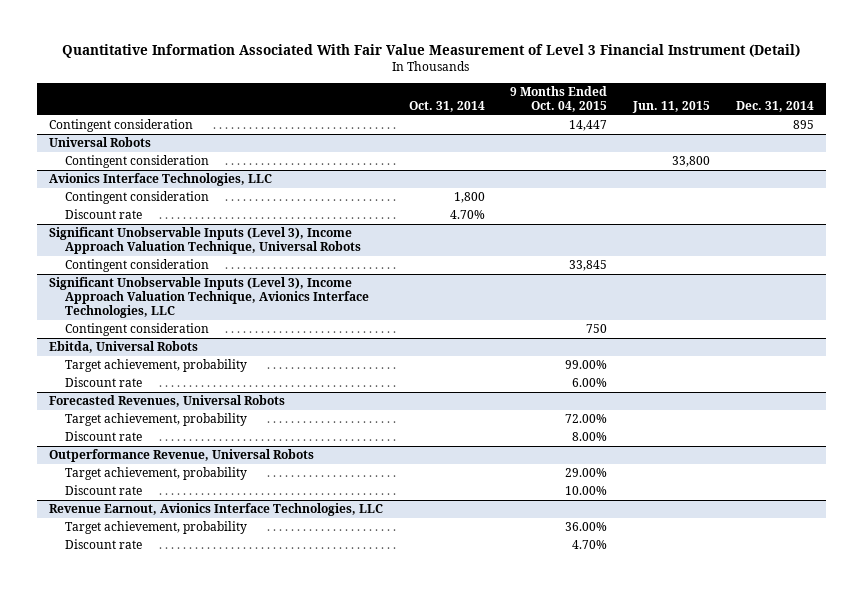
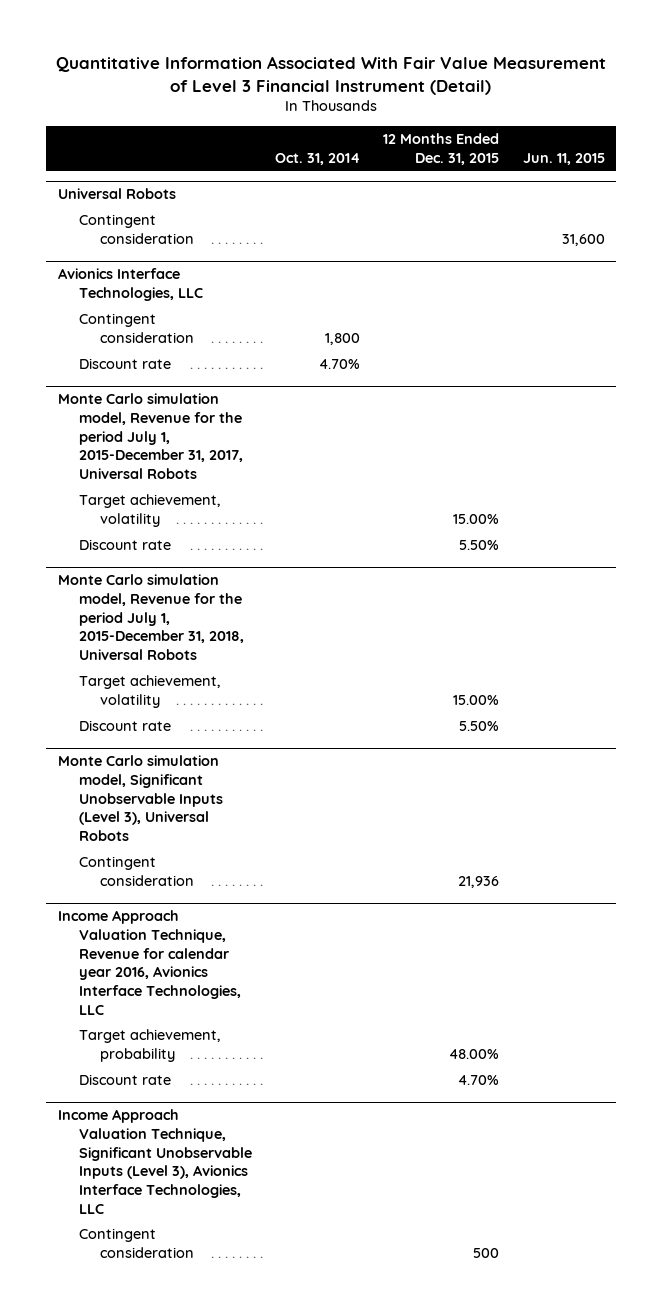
- | Oct. 31, 2014 | 9 Months Ended Oct. 04, 2015 | Jun. 11, 2015 | Dec. 31, 2014
+ | Oct. 31, 2014 | 12 Months Ended Dec. 31, 2015 | Jun. 11, 2015
- Contingent consideration | | 14,447 | | 895
@ Universal Robots
- Contingent consideration | | | 33,800 |
+ Contingent consideration | | | 31,600
- Significant Unobservable Inputs (Level 3), Income Approach Valuation Technique, Universal Robots
- Contingent consideration | | 33,845 | |
- Significant Unobservable Inputs (Level 3), Income Approach Valuation Technique, Avionics Interface Technologies, LLC
+ Monte Carlo simulation model, Revenue for the period July 1, 2015-December 31, 2017, Universal Robots
+ Target achievement, volatility | | 15.00% |
+ Discount rate | | 5.50% |
+ Monte Carlo simulation model, Revenue for the period July 1, 2015-December 31, 2018, Universal Robots
+ Target achievement, volatility | | 15.00% |
+ Discount rate | | 5.50% |
+ Monte Carlo simulation model, Significant Unobservable Inputs (Level 3), Universal Robots
+ Contingent consideration | | 21,936 |
+ Income Approach Valuation Technique, Revenue for calendar year 2016, Avionics Interface Technologies, LLC
+ Target achievement, probability | | 48.00% |
+ Discount rate | | 4.70% |
+ Income Approach Valuation Technique, Significant Unobservable Inputs (Level 3), Avionics Interface Technologies, LLC
- Ebitda, Universal Robots
- Target achievement, probability | | 99.00% | |
- Discount rate | | 6.00% | |
- Forecasted Revenues, Universal Robots
- Target achievement, probability | | 72.00% | |
- Discount rate | | 8.00% | |
- Outperformance Revenue, Universal Robots
- Target achievement, probability | | 29.00% | |
- Discount rate | | 10.00% | |
- Revenue Earnout, Avionics Interface Technologies, LLC
- Target achievement, probability | | 36.00% | |
- Discount rate | | 4.70% | |

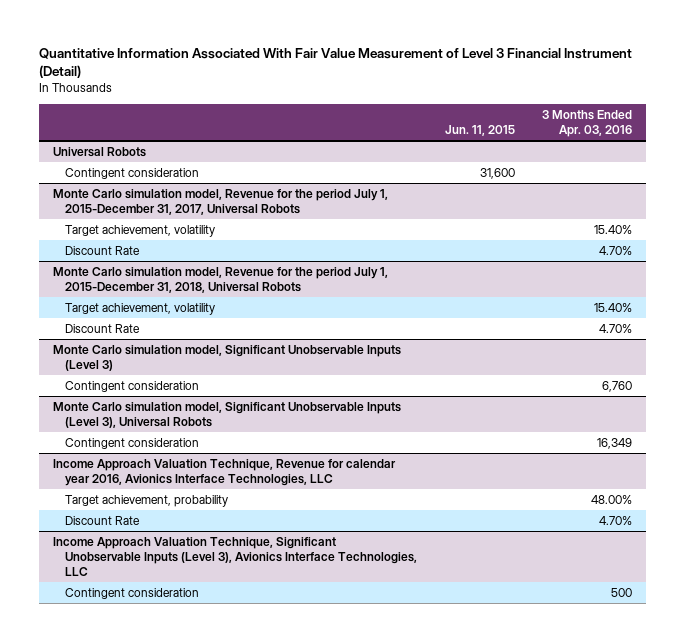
- | Oct. 31, 2014 | 12 Months Ended Dec. 31, 2015 | Jun. 11, 2015
+ | Jun. 11, 2015 | 3 Months Ended Apr. 03, 2016
- Avionics Interface Technologies, LLC
- Contingent consideration | 1,800 | |
- Discount rate | 4.70% | |
@ Monte Carlo simulation model, Revenue for the period July 1, 2015-December 31, 2017, Universal Robots
- Discount rate | | 5.50% |
+ Discount Rate | | 4.70%
@ Monte Carlo simulation model, Revenue for the period July 1, 2015-December 31, 2018, Universal Robots
- Discount rate | | 5.50% |
+ Discount Rate | | 4.70%
+ Monte Carlo simulation model, Significant Unobservable Inputs (Level 3)
+ Contingent consideration | | 6,760
@ Income Approach Valuation Technique, Revenue for calendar year 2016, Avionics Interface Technologies, LLC
- Discount rate | | 4.70% |
+ Discount Rate | | 4.70%

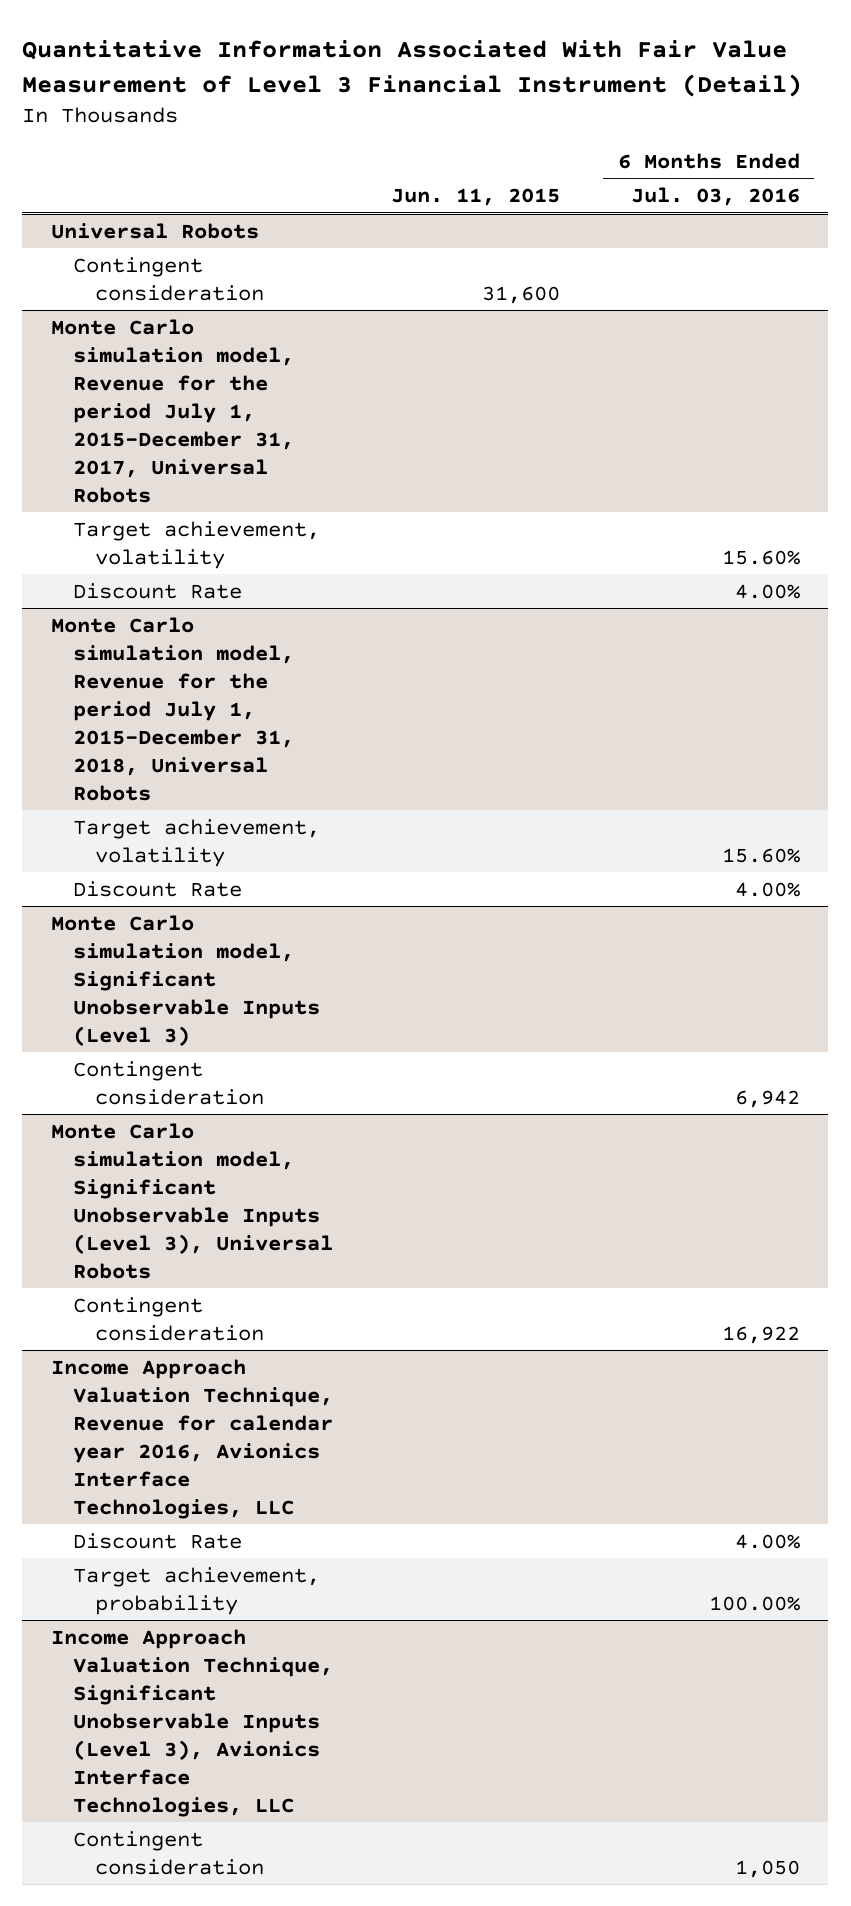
- | Jun. 11, 2015 | 3 Months Ended Apr. 03, 2016
+ | Jun. 11, 2015 | 6 Months Ended Jul. 03, 2016
@ Income Approach Valuation Technique, Revenue for calendar year 2016, Avionics Interface Technologies, LLC
moved down: Target achievement, probability | | 100.00%

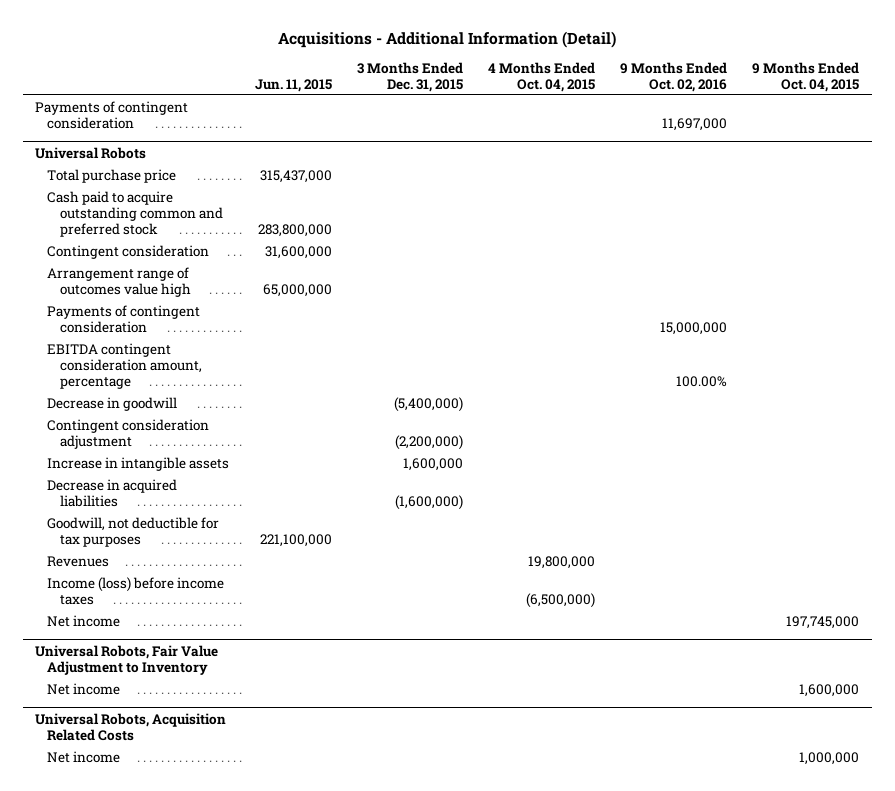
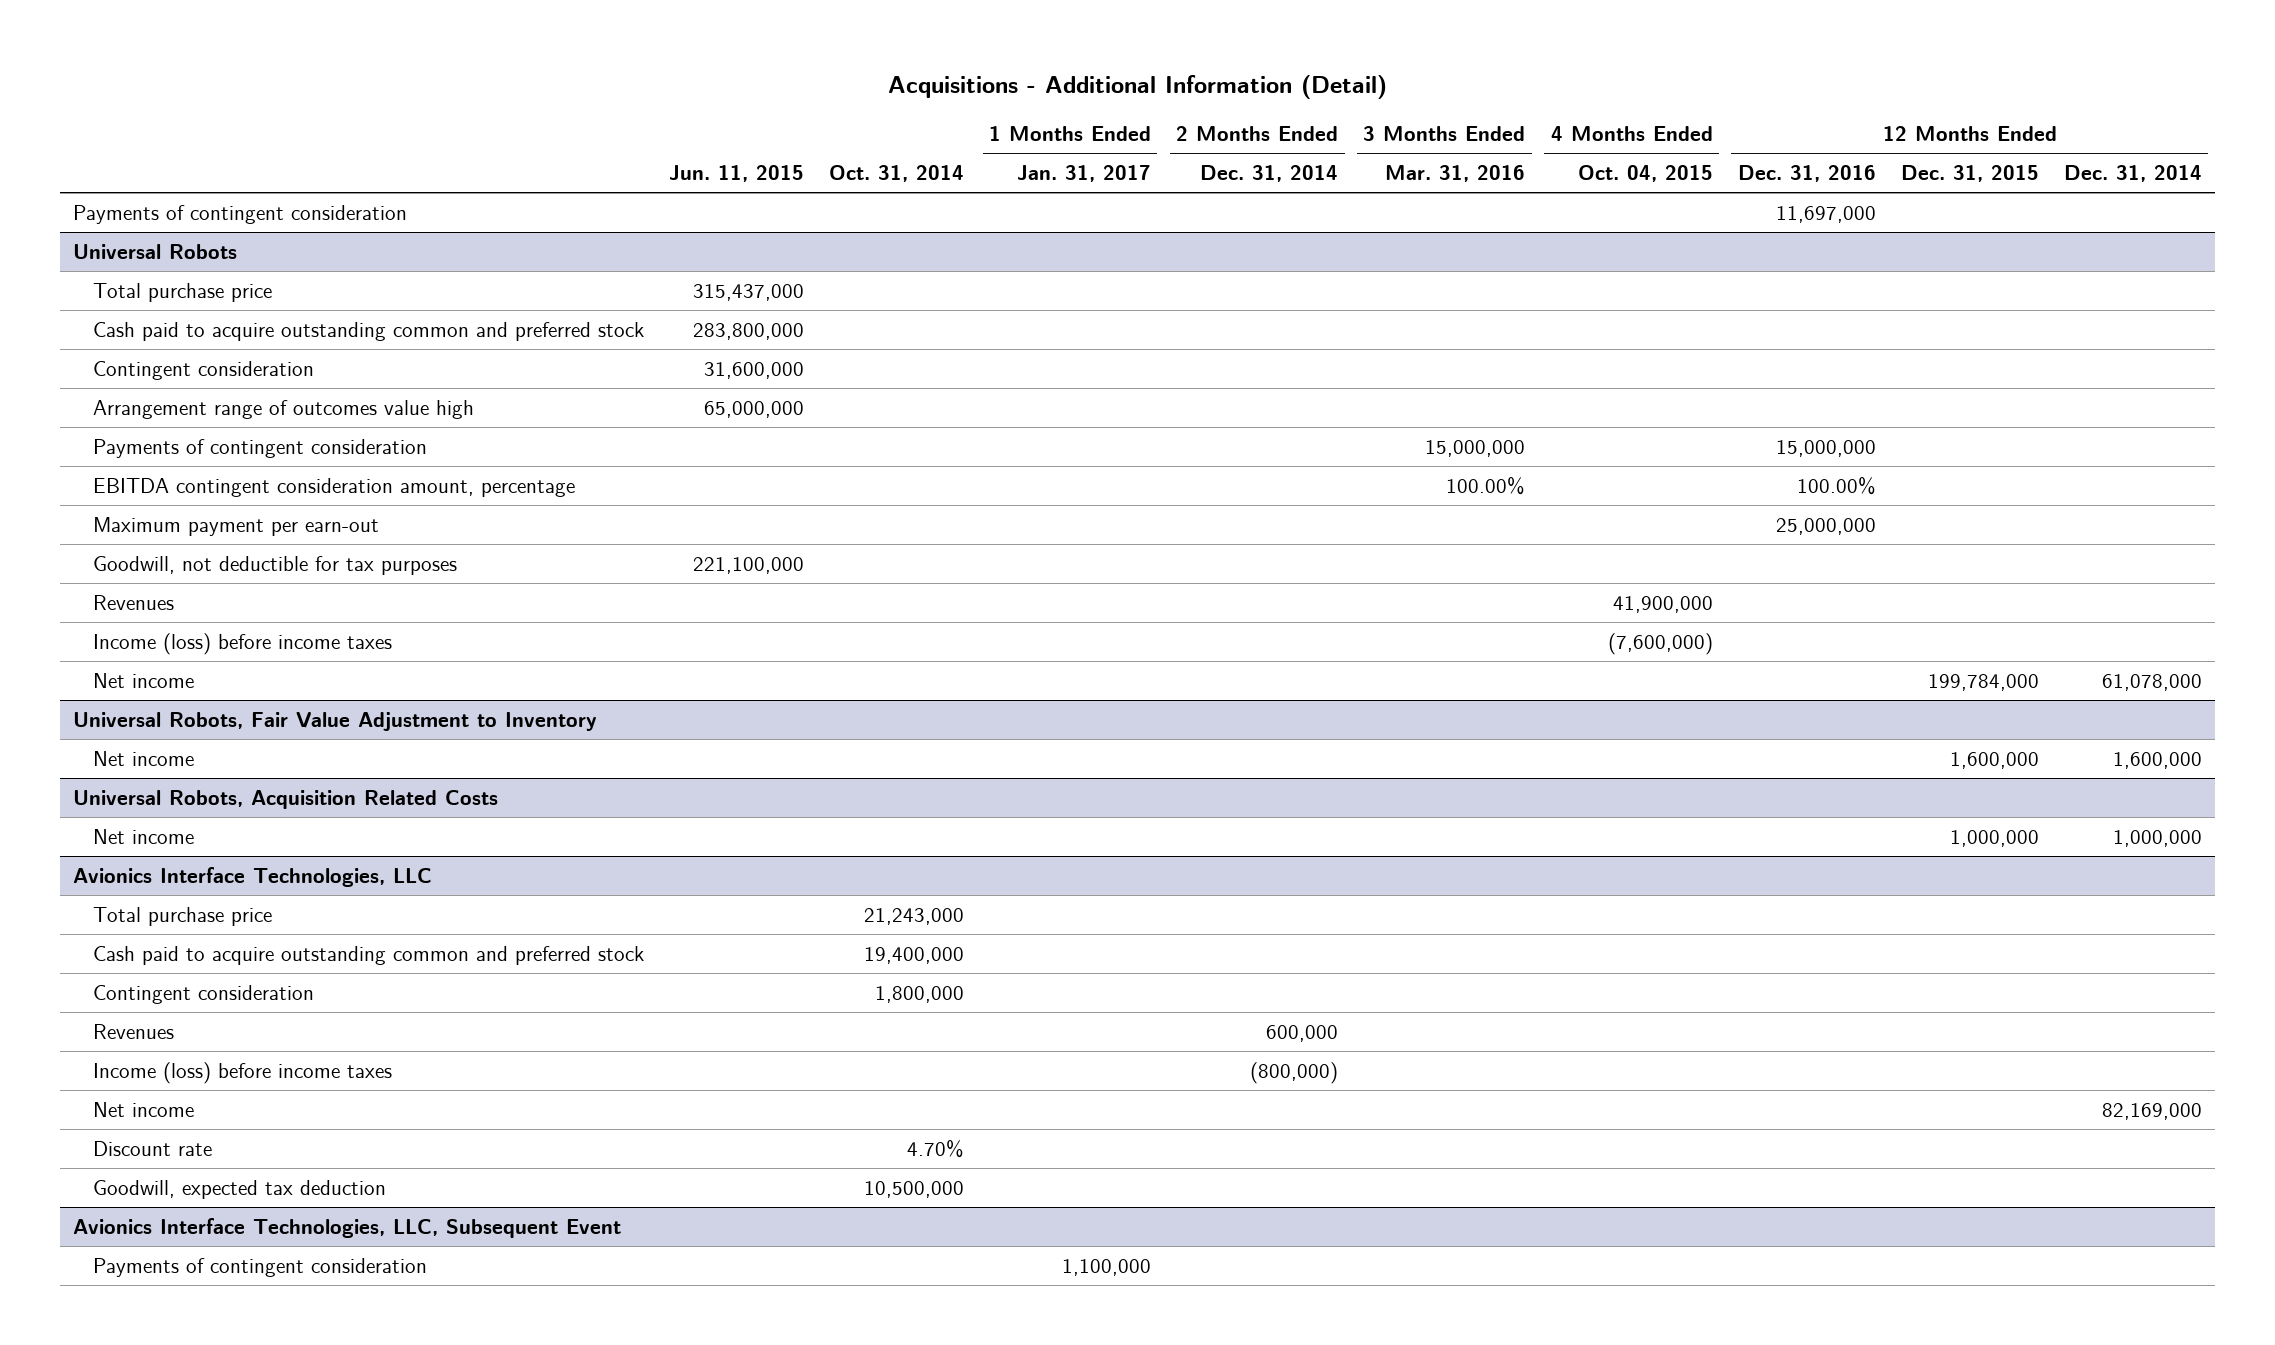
- | Jun. 11, 2015 | 3 Months Ended Dec. 31, 2015 | 4 Months Ended Oct. 04, 2015 | 9 Months Ended Oct. 02, 2016 | 9 Months Ended Oct. 04, 2015
+ | Jun. 11, 2015 | Oct. 31, 2014 | 1 Months Ended Jan. 31, 2017 | 2 Months Ended Dec. 31, 2014 | 3 Months Ended Mar. 31, 2016 | 4 Months Ended Oct. 04, 2015 | 12 Months Ended Dec. 31, 2016 | 12 Months Ended Dec. 31, 2015 | 12 Months Ended Dec. 31, 2014
@ Universal Robots
- Decrease in goodwill | | (5,400,000) | | |
- Contingent consideration adjustment | | (2,200,000) | | |
- Increase in intangible assets | | 1,600,000 | | |
- Decrease in acquired liabilities | | (1,600,000) | | |
+ Maximum payment per earn-out | | | | | | | 25,000,000 | |
- Revenues | | | 19,800,000 | |
- Income (loss) before income taxes | | | (6,500,000) | |
+ Revenues | | | | | | 41,900,000 | | |
+ Income (loss) before income taxes | | | | | | (7,600,000) | | |
+ Avionics Interface Technologies, LLC
+ Total purchase price | | 21,243,000 | | | | | | |
+ Cash paid to acquire outstanding common and preferred stock | | 19,400,000 | | | | | | |
+ Contingent consideration | | 1,800,000 | | | | | | |
+ Revenues | | | | 600,000 | | | | |
+ Income (loss) before income taxes | | | | (800,000) | | | | |
+ Net income | | | | | | | | | 82,169,000
+ Discount rate | | 4.70% | | | | | | |
+ Goodwill, expected tax deduction | | 10,500,000 | | | | | | |
+ Avionics Interface Technologies, LLC, Subsequent Event
+ Payments of contingent consideration | | | 1,100,000 | | | | | |

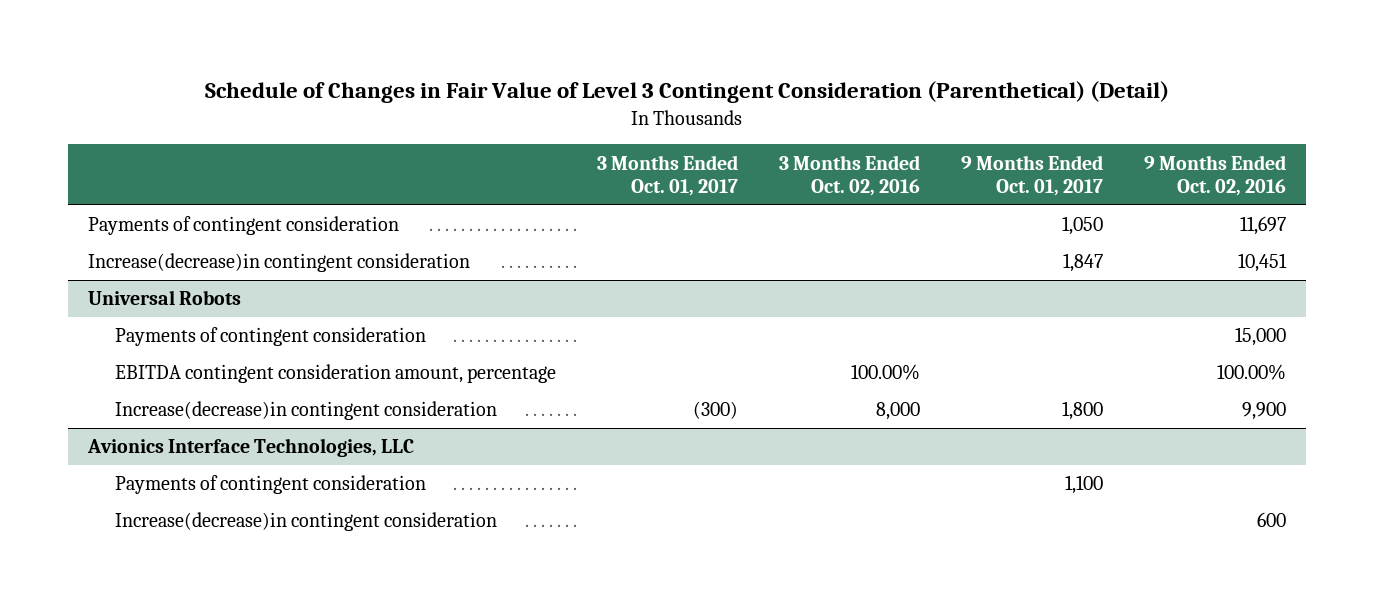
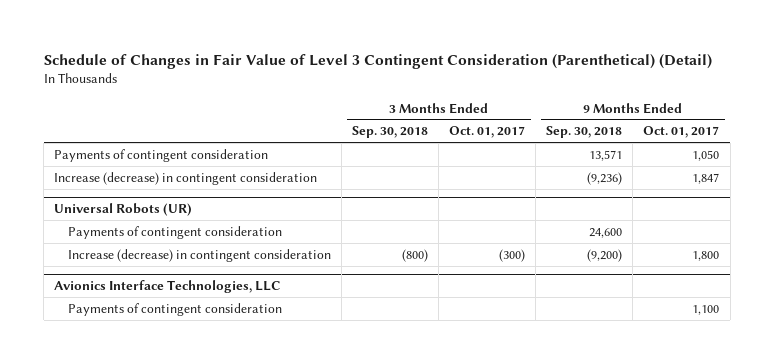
- | 3 Months Ended Oct. 01, 2017 | 3 Months Ended Oct. 02, 2016 | 9 Months Ended Oct. 01, 2017 | 9 Months Ended Oct. 02, 2016
+ | 3 Months Ended Sep. 30, 2018 | 3 Months Ended Oct. 01, 2017 | 9 Months Ended Sep. 30, 2018 | 9 Months Ended Oct. 01, 2017
- Increase(decrease)in contingent consideration | | | 1,847 | 10,451
- Universal Robots
+ Increase (decrease) in contingent consideration | | | (9,236) | 1,847
+ Universal Robots (UR)
- EBITDA contingent consideration amount, percentage | | 100.00% | | 100.00%
- Increase(decrease)in contingent consideration | (300) | 8,000 | 1,800 | 9,900
+ Increase (decrease) in contingent consideration | (800) | (300) | (9,200) | 1,800
@ Avionics Interface Technologies, LLC
- Increase(decrease)in contingent consideration | | | | 600

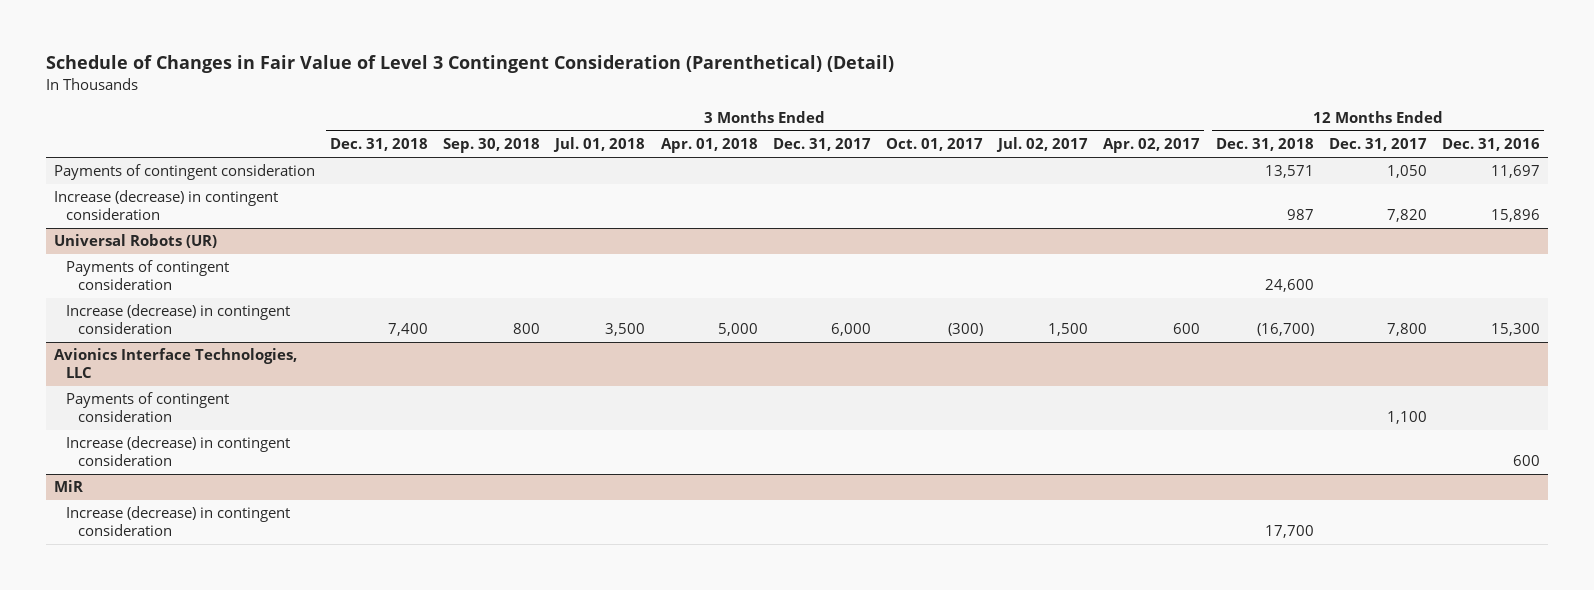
- | 3 Months Ended Sep. 30, 2018 | 3 Months Ended Oct. 01, 2017 | 9 Months Ended Sep. 30, 2018 | 9 Months Ended Oct. 01, 2017
+ | 3 Months Ended Dec. 31, 2018 | 3 Months Ended Sep. 30, 2018 | 3 Months Ended Jul. 01, 2018 | 3 Months Ended Apr. 01, 2018 | 3 Months Ended Dec. 31, 2017 | 3 Months Ended Oct. 01, 2017 | 3 Months Ended Jul. 02, 2017 | 3 Months Ended Apr. 02, 2017 | 12 Months Ended Dec. 31, 2018 | 12 Months Ended Dec. 31, 2017 | 12 Months Ended Dec. 31, 2016
@ Universal Robots (UR)
- Increase (decrease) in contingent consideration | (800) | (300) | (9,200) | 1,800
+ Increase (decrease) in contingent consideration | 7,400 | 800 | 3,500 | 5,000 | 6,000 | (300) | 1,500 | 600 | (16,700) | 7,800 | 15,300
@ Avionics Interface Technologies, LLC
+ Increase (decrease) in contingent consideration | | | | | | | | | | | 600
+ MiR
+ Increase (decrease) in contingent consideration | | | | | | | | | 17,700 | |

